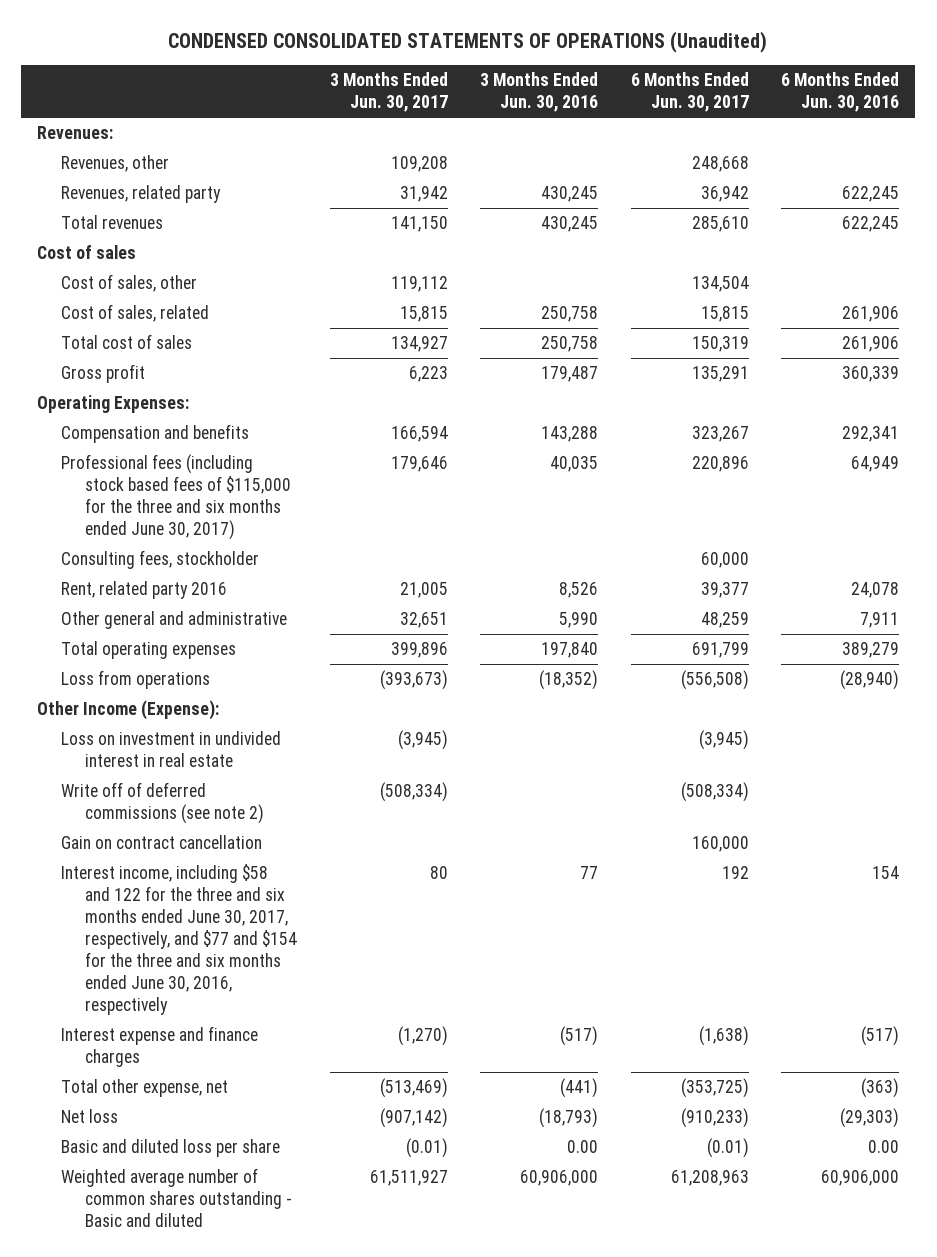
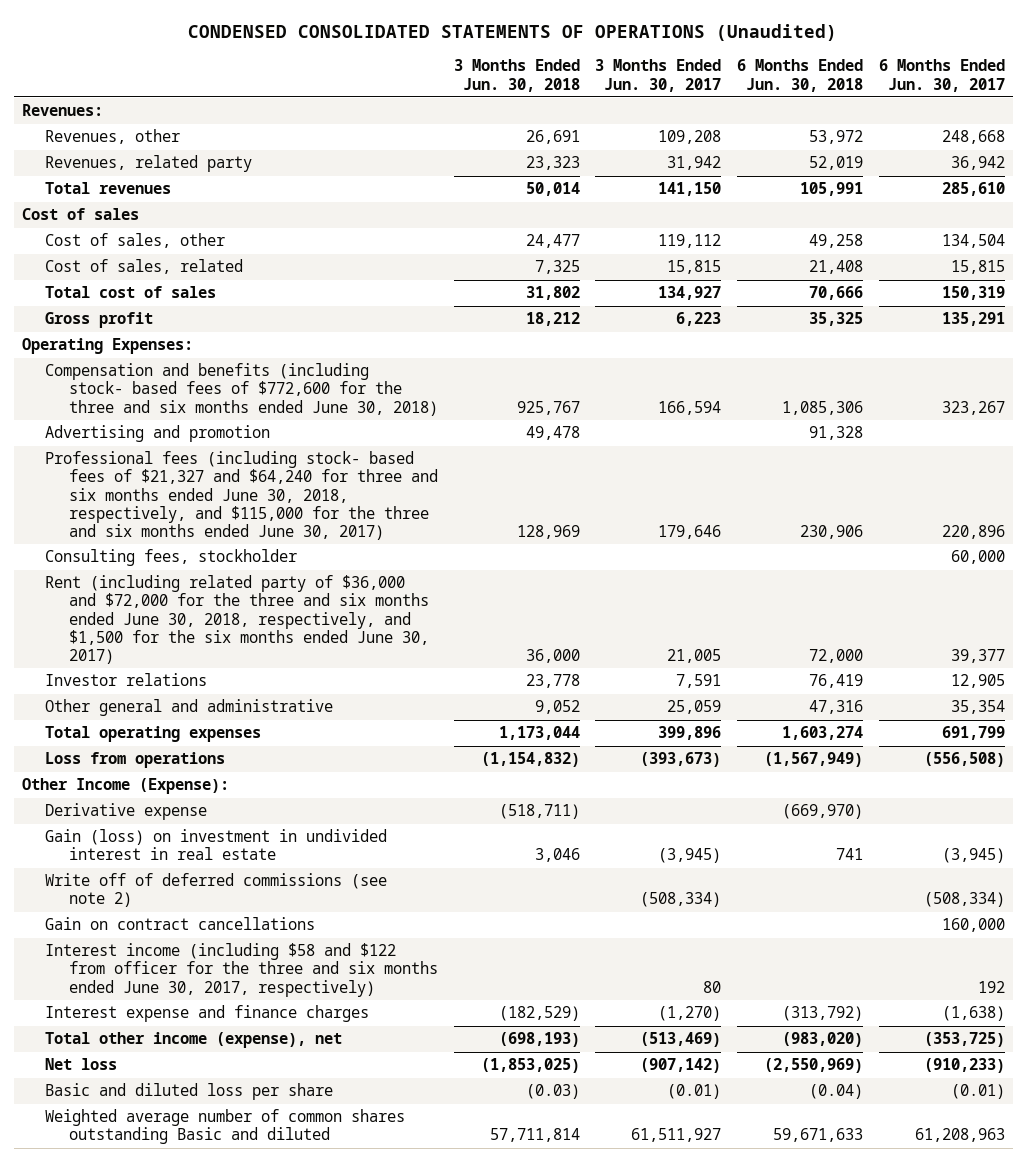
- | 3 Months Ended Jun. 30, 2017 | 3 Months Ended Jun. 30, 2016 | 6 Months Ended Jun. 30, 2017 | 6 Months Ended Jun. 30, 2016
+ | 3 Months Ended Jun. 30, 2018 | 3 Months Ended Jun. 30, 2017 | 6 Months Ended Jun. 30, 2018 | 6 Months Ended Jun. 30, 2017
- Compensation and benefits | 166,594 | 143,288 | 323,267 | 292,341
- Professional fees (including stock based fees of $115,000 for the three and six months ended June 30, 2017) | 179,646 | 40,035 | 220,896 | 64,949
+ Compensation and benefits (including stock- based fees of $772,600 for the three and six months ended June 30, 2018) | 925,767 | 166,594 | 1,085,306 | 323,267
+ Advertising and promotion | 49,478 | | 91,328 |
+ Professional fees (including stock- based fees of $21,327 and $64,240 for three and six months ended June 30, 2018, respectively, and $115,000 for the three and six months ended June 30, 2017) | 128,969 | 179,646 | 230,906 | 220,896
- Rent, related party 2016 | 21,005 | 8,526 | 39,377 | 24,078
- Other general and administrative | 32,651 | 5,990 | 48,259 | 7,911
+ Rent (including related party of $36,000 and $72,000 for the three and six months ended June 30, 2018, respectively, and $1,500 for the six months ended June 30, 2017) | 36,000 | 21,005 | 72,000 | 39,377
+ Investor relations | 23,778 | 7,591 | 76,419 | 12,905
+ Other general and administrative | 9,052 | 25,059 | 47,316 | 35,354
- Loss on investment in undivided interest in real estate | (3,945) | | (3,945) |
+ Derivative expense | (518,711) | | (669,970) |
+ Gain (loss) on investment in undivided interest in real estate | 3,046 | (3,945) | 741 | (3,945)
- Gain on contract cancellation | | | 160,000 |
- Interest income, including $58 and 122 for the three and six months ended June 30, 2017, respectively, and $77 and $154 for the three and six months ended June 30, 2016, respectively | 80 | 77 | 192 | 154
+ Gain on contract cancellations | | | | 160,000
+ Interest income (including $58 and $122 from officer for the three and six months ended June 30, 2017, respectively) | | 80 | | 192
- Total other expense, net | (513,469) | (441) | (353,725) | (363)
+ Total other income (expense), net | (698,193) | (513,469) | (983,020) | (353,725)
- Weighted average number of common shares outstanding - Basic and diluted | 61,511,927 | 60,906,000 | 61,208,963 | 60,906,000
+ Weighted average number of common shares outstanding Basic and diluted | 57,711,814 | 61,511,927 | 59,671,633 | 61,208,963

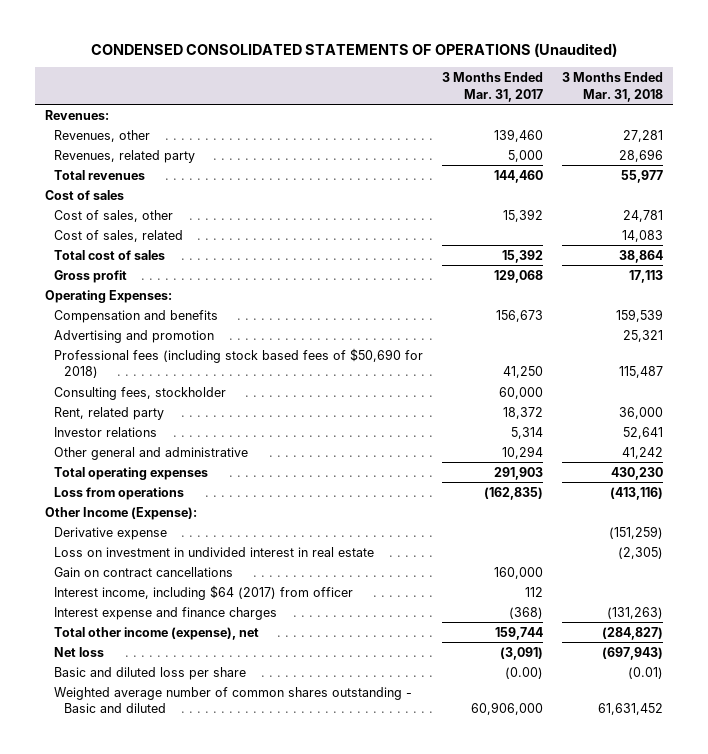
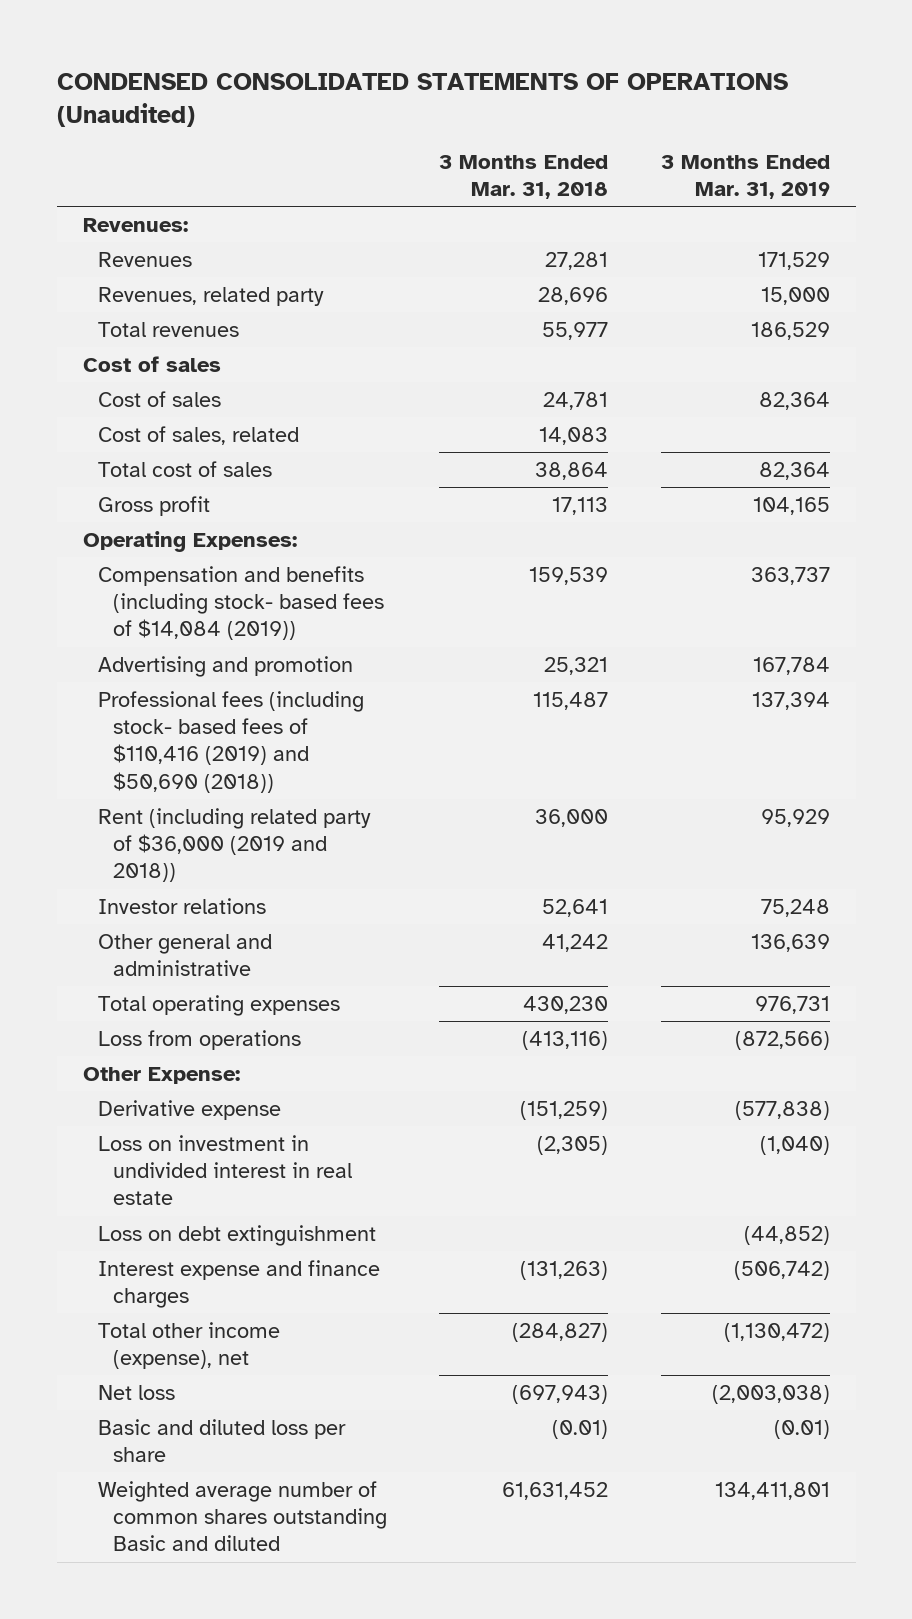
- | 3 Months Ended Mar. 31, 2017 | 3 Months Ended Mar. 31, 2018
+ | 3 Months Ended Mar. 31, 2018 | 3 Months Ended Mar. 31, 2019
- Revenues, other | 139,460 | 27,281
+ Revenues | 27,281 | 171,529
- Cost of sales, other | 15,392 | 24,781
+ Cost of sales | 24,781 | 82,364
- Compensation and benefits | 156,673 | 159,539
+ Compensation and benefits (including stock- based fees of $14,084 (2019)) | 159,539 | 363,737
- Professional fees (including stock based fees of $50,690 for 2018) | 41,250 | 115,487
- Consulting fees, stockholder | 60,000 |
- Rent, related party | 18,372 | 36,000
+ Professional fees (including stock- based fees of $110,416 (2019) and $50,690 (2018)) | 115,487 | 137,394
+ Rent (including related party of $36,000 (2019 and 2018)) | 36,000 | 95,929
- Other Income (Expense):
+ Other Expense:
- Gain on contract cancellations | 160,000 |
- Interest income, including $64 (2017) from officer | 112 |
+ Loss on debt extinguishment | | (44,852)
- Weighted average number of common shares outstanding - Basic and diluted | 60,906,000 | 61,631,452
+ Weighted average number of common shares outstanding Basic and diluted | 61,631,452 | 134,411,801

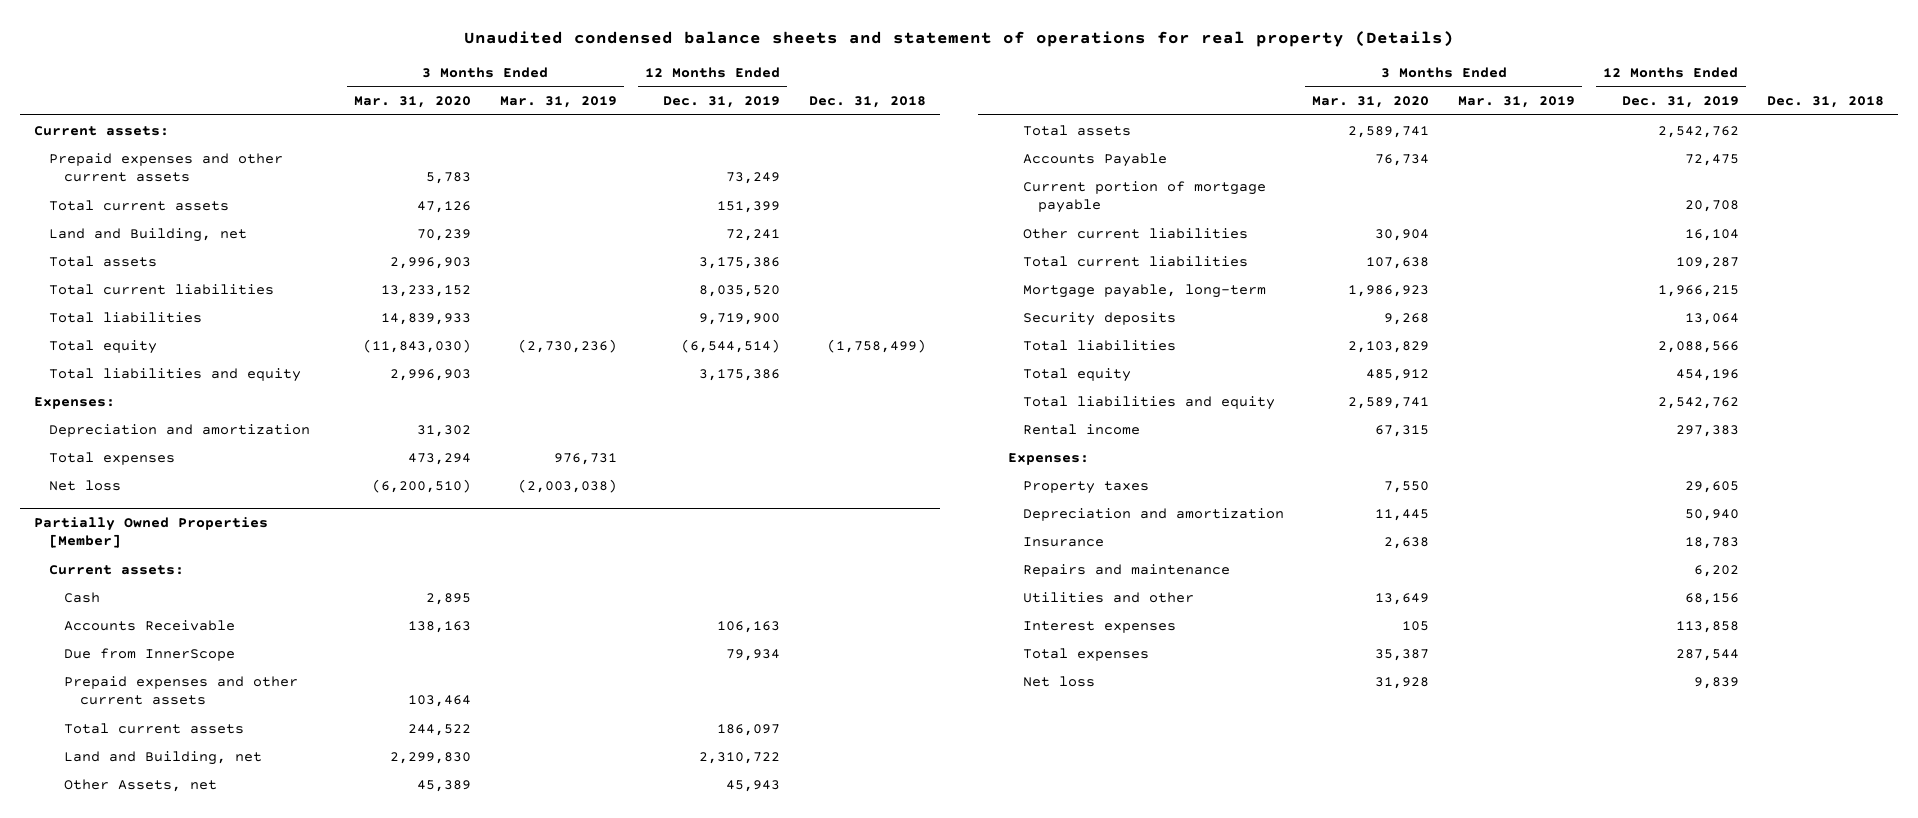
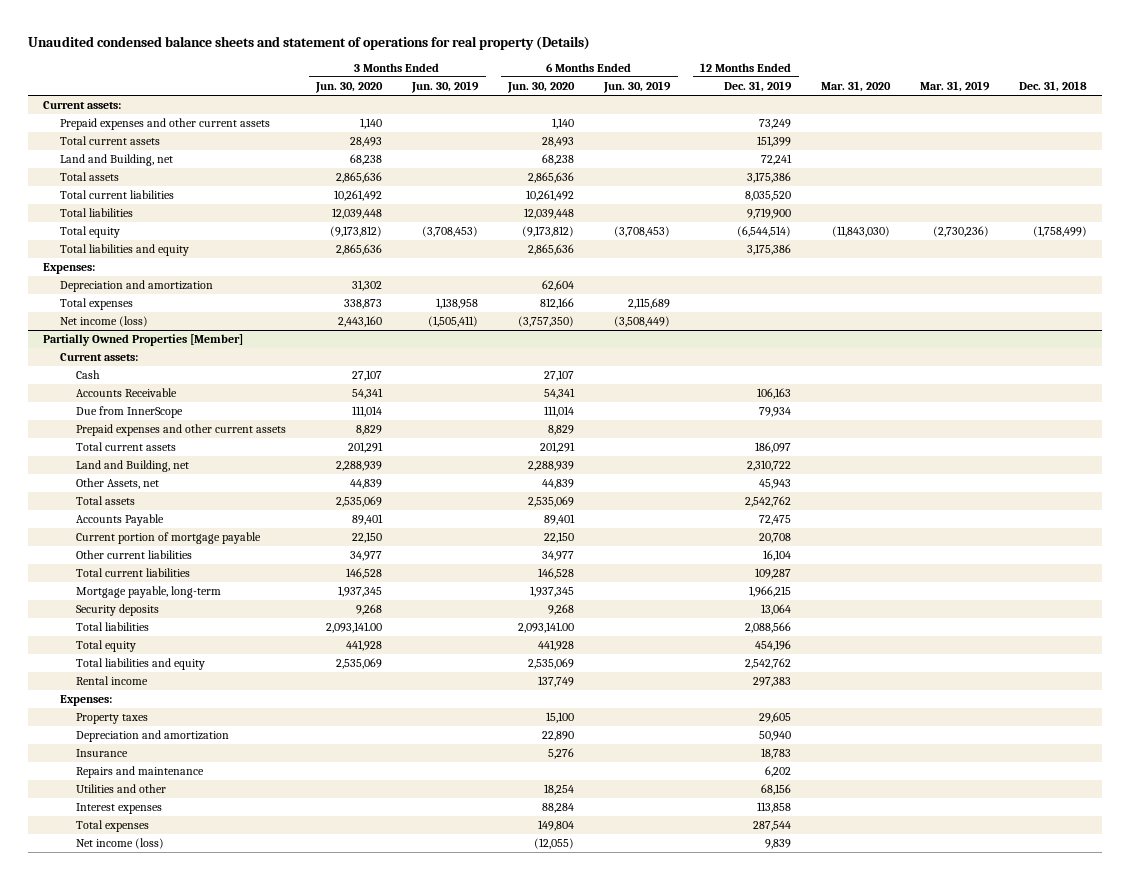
- | 3 Months Ended Mar. 31, 2020 | 3 Months Ended Mar. 31, 2019 | 12 Months Ended Dec. 31, 2019 | Dec. 31, 2018
+ | 3 Months Ended Jun. 30, 2020 | 3 Months Ended Jun. 30, 2019 | 6 Months Ended Jun. 30, 2020 | 6 Months Ended Jun. 30, 2019 | 12 Months Ended Dec. 31, 2019 | Mar. 31, 2020 | Mar. 31, 2019 | Dec. 31, 2018
- Net loss | (6,200,510) | (2,003,038) | |
+ Net income (loss) | 2,443,160 | (1,505,411) | (3,757,350) | (3,508,449) | | | |
@ Partially Owned Properties [Member]
- Net loss | 31,928 | | 9,839 |
+ Net income (loss) | | | (12,055) | | 9,839 | | |

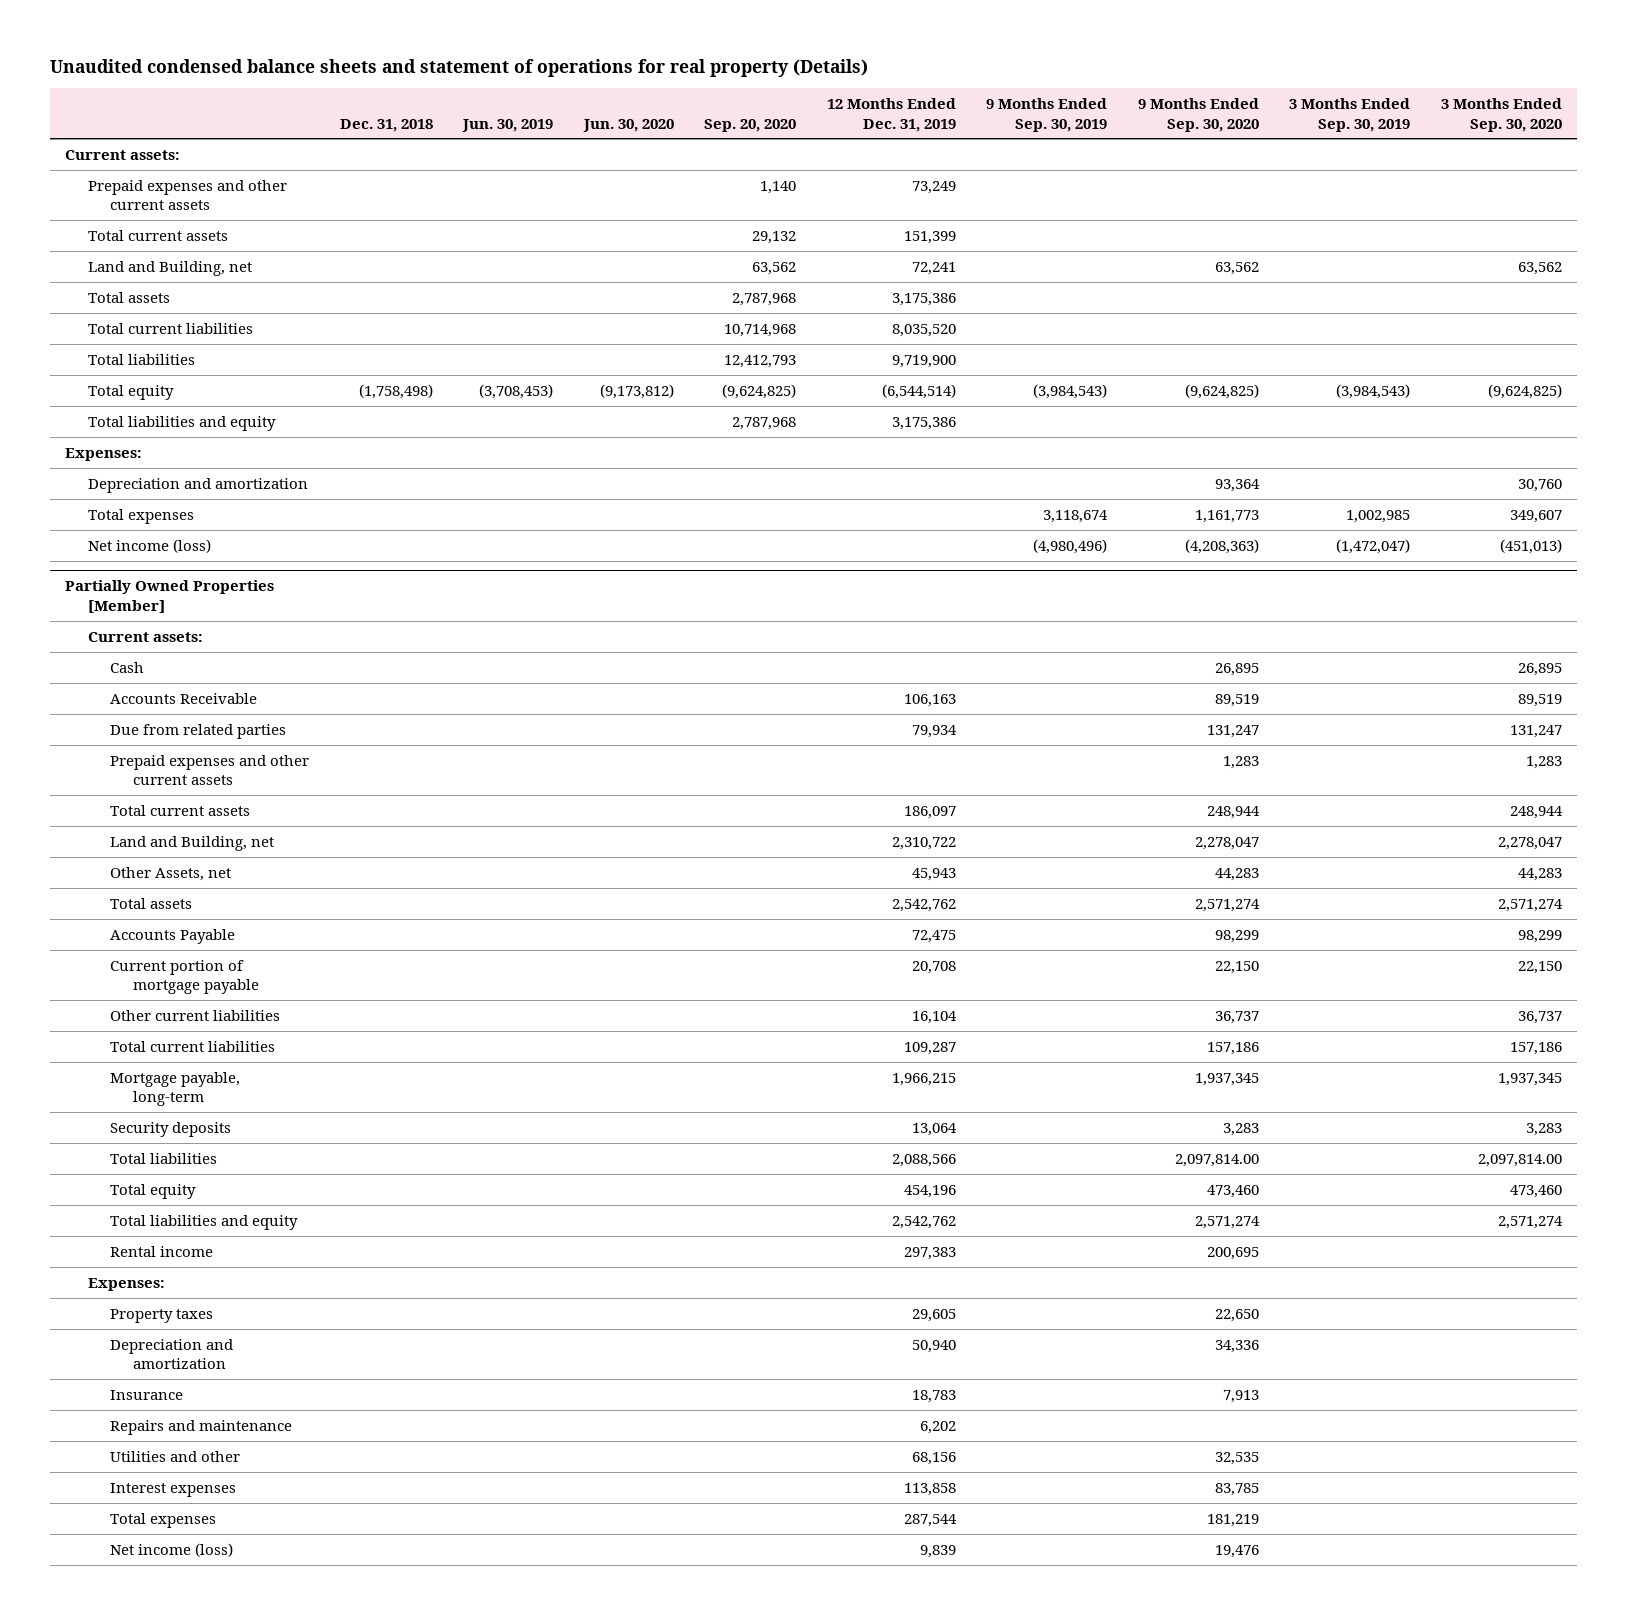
- | 3 Months Ended Jun. 30, 2020 | 3 Months Ended Jun. 30, 2019 | 6 Months Ended Jun. 30, 2020 | 6 Months Ended Jun. 30, 2019 | 12 Months Ended Dec. 31, 2019 | Mar. 31, 2020 | Mar. 31, 2019 | Dec. 31, 2018
+ | Dec. 31, 2018 | Jun. 30, 2019 | Jun. 30, 2020 | Sep. 20, 2020 | 12 Months Ended Dec. 31, 2019 | 9 Months Ended Sep. 30, 2019 | 9 Months Ended Sep. 30, 2020 | 3 Months Ended Sep. 30, 2019 | 3 Months Ended Sep. 30, 2020
- Total equity | (9,173,812) | (3,708,453) | (9,173,812) | (3,708,453) | (6,544,514) | (11,843,030) | (2,730,236) | (1,758,499)
+ Total equity | (1,758,498) | (3,708,453) | (9,173,812) | (9,624,825) | (6,544,514) | (3,984,543) | (9,624,825) | (3,984,543) | (9,624,825)
@ Partially Owned Properties [Member]
- Due from InnerScope | 111,014 | | 111,014 | | 79,934 | | |
+ Due from related parties | | | | | 79,934 | | 131,247 | | 131,247

